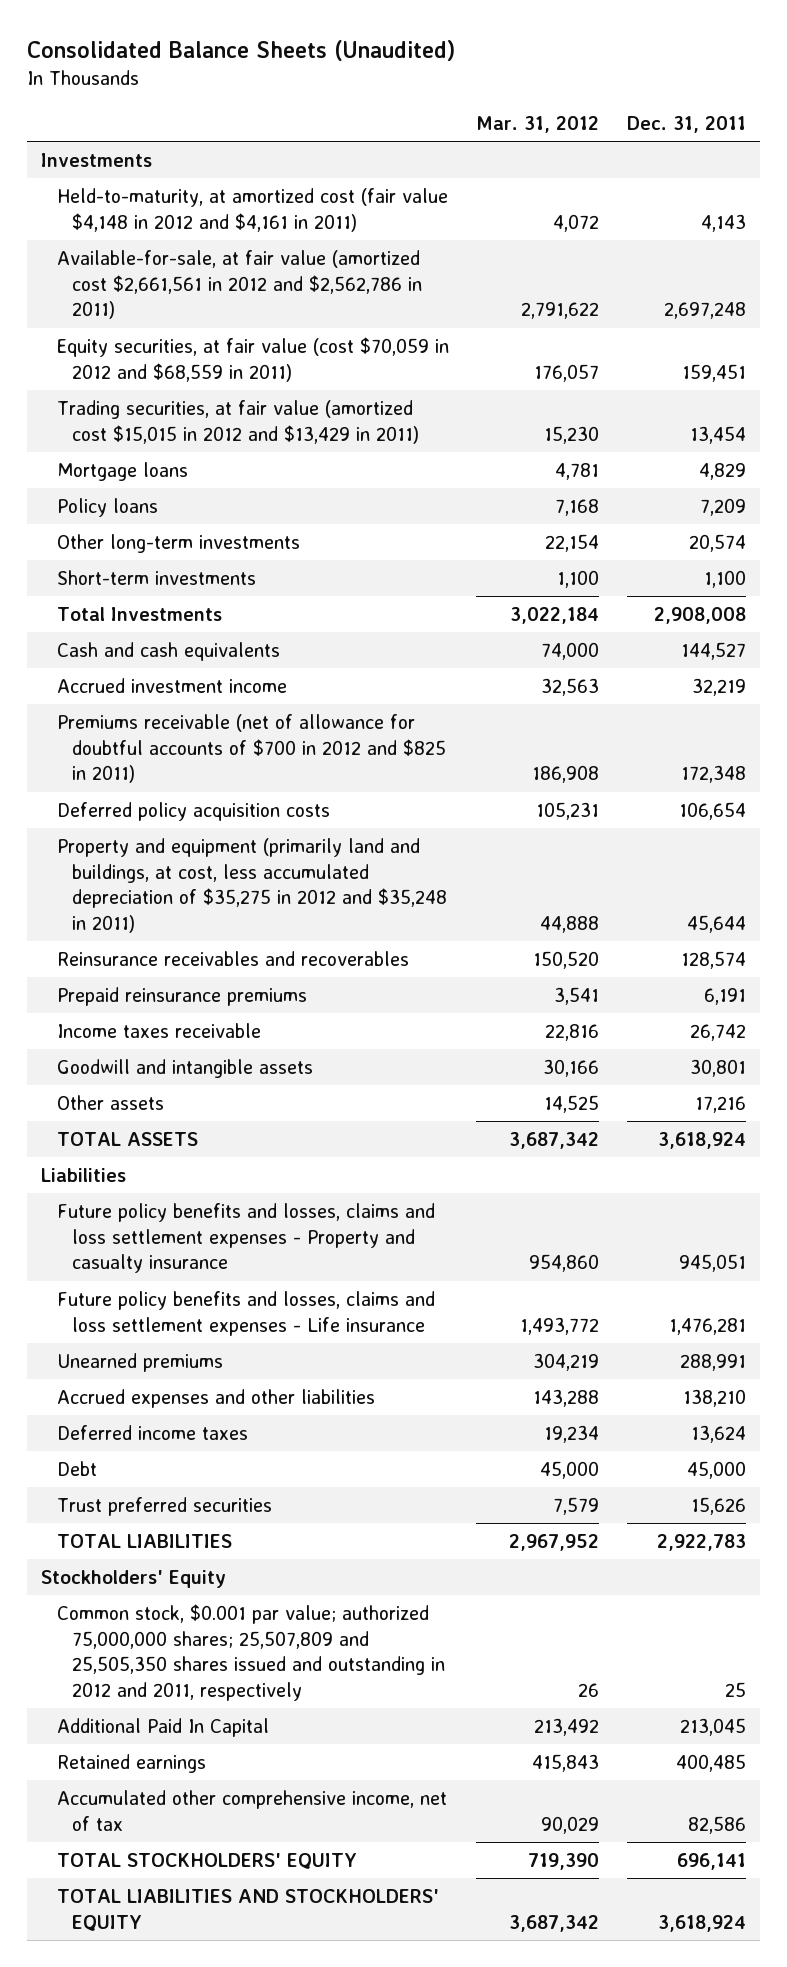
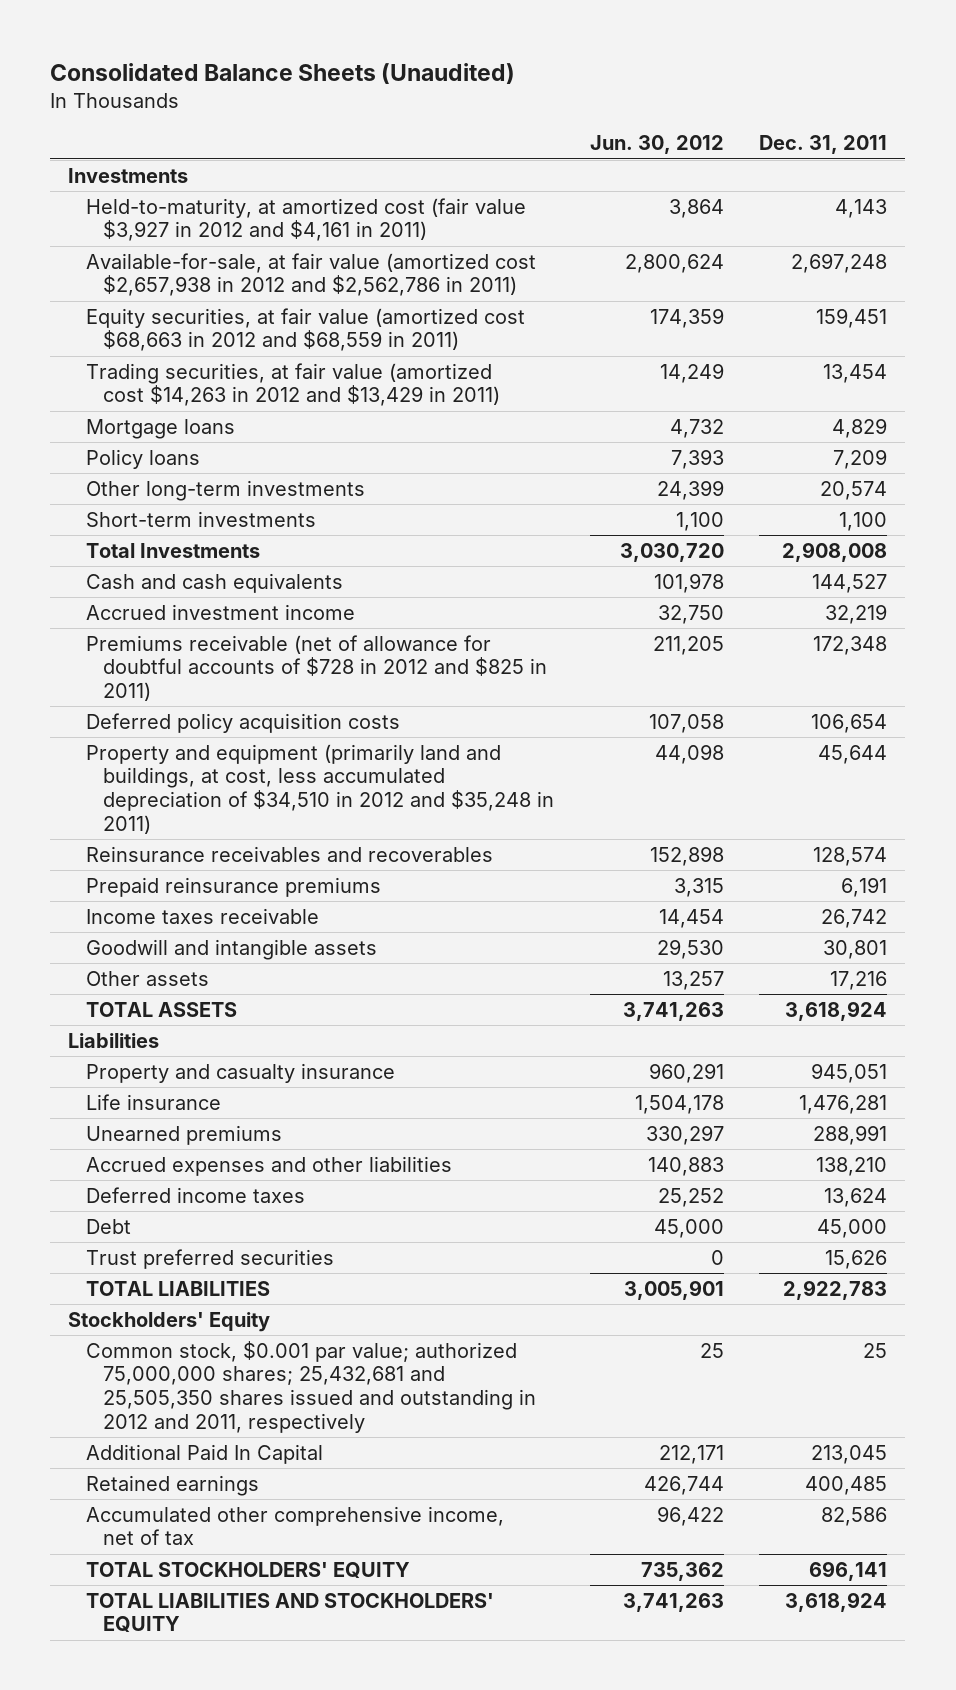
- | Mar. 31, 2012 | Dec. 31, 2011
+ | Jun. 30, 2012 | Dec. 31, 2011
- Held-to-maturity, at amortized cost (fair value $4,148 in 2012 and $4,161 in 2011) | 4,072 | 4,143
- Available-for-sale, at fair value (amortized cost $2,661,561 in 2012 and $2,562,786 in 2011) | 2,791,622 | 2,697,248
- Equity securities, at fair value (cost $70,059 in 2012 and $68,559 in 2011) | 176,057 | 159,451
- Trading securities, at fair value (amortized cost $15,015 in 2012 and $13,429 in 2011) | 15,230 | 13,454
+ Held-to-maturity, at amortized cost (fair value $3,927 in 2012 and $4,161 in 2011) | 3,864 | 4,143
+ Available-for-sale, at fair value (amortized cost $2,657,938 in 2012 and $2,562,786 in 2011) | 2,800,624 | 2,697,248
+ Equity securities, at fair value (amortized cost $68,663 in 2012 and $68,559 in 2011) | 174,359 | 159,451
+ Trading securities, at fair value (amortized cost $14,263 in 2012 and $13,429 in 2011) | 14,249 | 13,454
- Premiums receivable (net of allowance for doubtful accounts of $700 in 2012 and $825 in 2011) | 186,908 | 172,348
+ Premiums receivable (net of allowance for doubtful accounts of $728 in 2012 and $825 in 2011) | 211,205 | 172,348
- Property and equipment (primarily land and buildings, at cost, less accumulated depreciation of $35,275 in 2012 and $35,248 in 2011) | 44,888 | 45,644
+ Property and equipment (primarily land and buildings, at cost, less accumulated depreciation of $34,510 in 2012 and $35,248 in 2011) | 44,098 | 45,644
- Future policy benefits and losses, claims and loss settlement expenses - Property and casualty insurance | 954,860 | 945,051
- Future policy benefits and losses, claims and loss settlement expenses - Life insurance | 1,493,772 | 1,476,281
+ Property and casualty insurance | 960,291 | 945,051
+ Life insurance | 1,504,178 | 1,476,281
- Common stock, $0.001 par value; authorized 75,000,000 shares; 25,507,809 and 25,505,350 shares issued and outstanding in 2012 and 2011, respectively | 26 | 25
+ Common stock, $0.001 par value; authorized 75,000,000 shares; 25,432,681 and 25,505,350 shares issued and outstanding in 2012 and 2011, respectively | 25 | 25

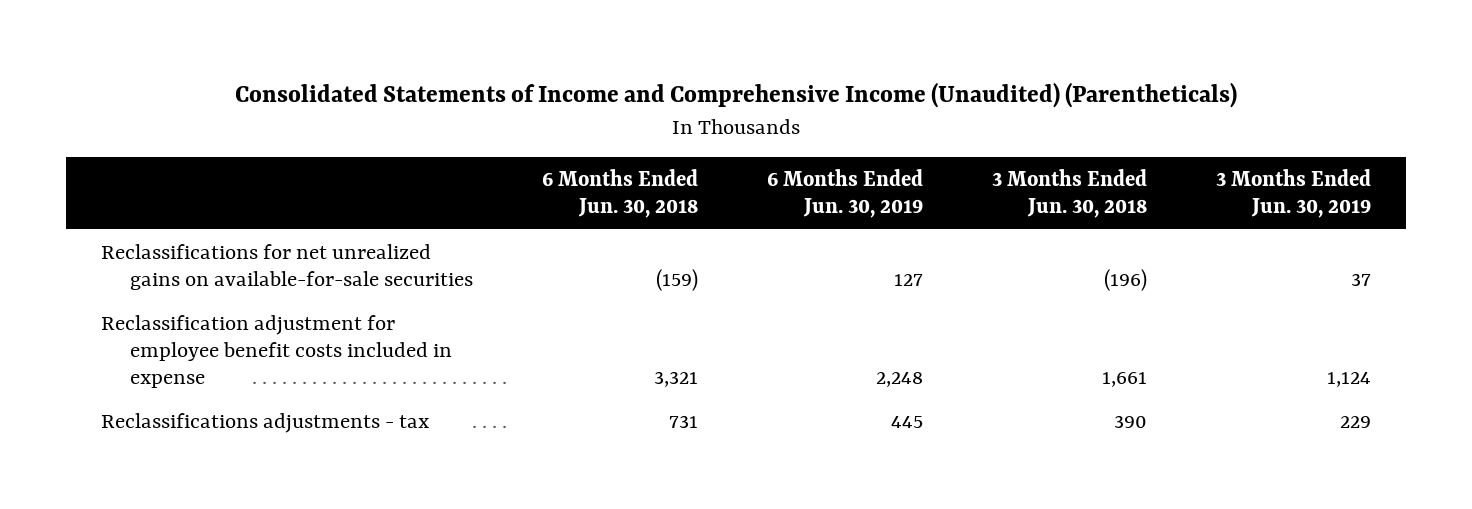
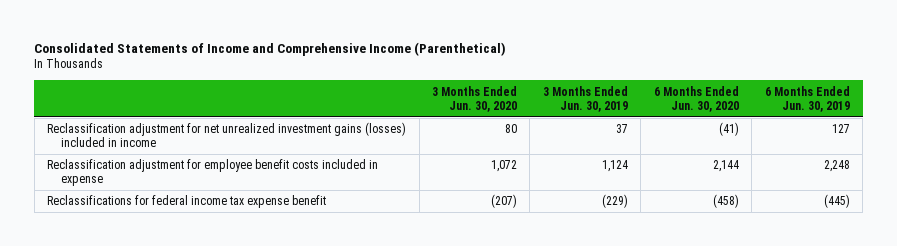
- Consolidated Statements of Income and Comprehensive Income (Unaudited) (Parentheticals)
+ Consolidated Statements of Income and Comprehensive Income (Parenthetical)
- | 6 Months Ended Jun. 30, 2018 | 6 Months Ended Jun. 30, 2019 | 3 Months Ended Jun. 30, 2018 | 3 Months Ended Jun. 30, 2019
+ | 3 Months Ended Jun. 30, 2020 | 3 Months Ended Jun. 30, 2019 | 6 Months Ended Jun. 30, 2020 | 6 Months Ended Jun. 30, 2019
- Reclassifications for net unrealized gains on available-for-sale securities | (159) | 127 | (196) | 37
+ Reclassification adjustment for net unrealized investment gains (losses) included in income | 80 | 37 | (41) | 127
- Reclassifications adjustments - tax | 731 | 445 | 390 | 229
+ Reclassifications for federal income tax expense benefit | (207) | (229) | (458) | (445)

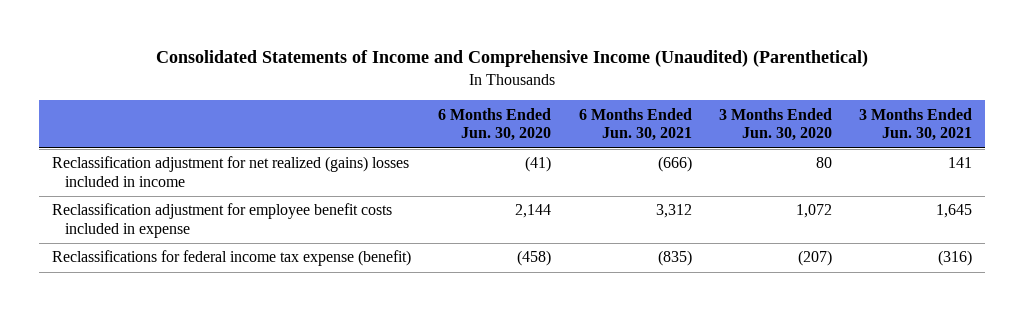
- Consolidated Statements of Income and Comprehensive Income (Parenthetical)
+ Consolidated Statements of Income and Comprehensive Income (Unaudited) (Parenthetical)
- | 3 Months Ended Jun. 30, 2020 | 3 Months Ended Jun. 30, 2019 | 6 Months Ended Jun. 30, 2020 | 6 Months Ended Jun. 30, 2019
+ | 6 Months Ended Jun. 30, 2020 | 6 Months Ended Jun. 30, 2021 | 3 Months Ended Jun. 30, 2020 | 3 Months Ended Jun. 30, 2021
- Reclassification adjustment for net unrealized investment gains (losses) included in income | 80 | 37 | (41) | 127
+ Reclassification adjustment for net realized (gains) losses included in income | (41) | (666) | 80 | 141
- Reclassifications for federal income tax expense benefit | (207) | (229) | (458) | (445)
+ Reclassifications for federal income tax expense (benefit) | (458) | (835) | (207) | (316)

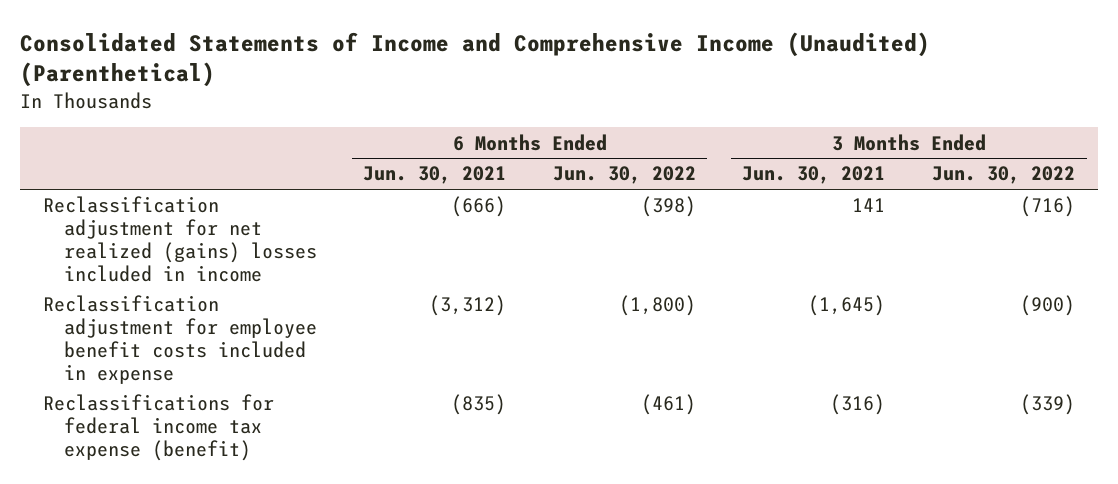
- | 6 Months Ended Jun. 30, 2020 | 6 Months Ended Jun. 30, 2021 | 3 Months Ended Jun. 30, 2020 | 3 Months Ended Jun. 30, 2021
+ | 6 Months Ended Jun. 30, 2021 | 6 Months Ended Jun. 30, 2022 | 3 Months Ended Jun. 30, 2021 | 3 Months Ended Jun. 30, 2022
- Reclassification adjustment for employee benefit costs included in expense | 2,144 | 3,312 | 1,072 | 1,645
+ Reclassification adjustment for employee benefit costs included in expense | (3,312) | (1,800) | (1,645) | (900)

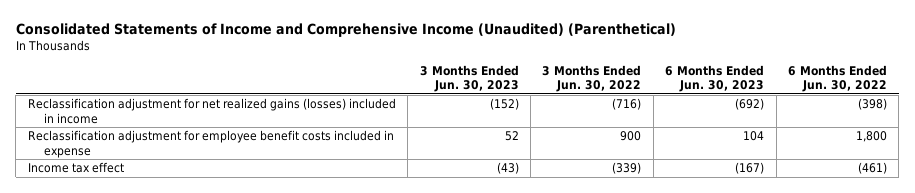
- | 6 Months Ended Jun. 30, 2021 | 6 Months Ended Jun. 30, 2022 | 3 Months Ended Jun. 30, 2021 | 3 Months Ended Jun. 30, 2022
+ | 3 Months Ended Jun. 30, 2023 | 3 Months Ended Jun. 30, 2022 | 6 Months Ended Jun. 30, 2023 | 6 Months Ended Jun. 30, 2022
- Reclassification adjustment for net realized (gains) losses included in income | (666) | (398) | 141 | (716)
- Reclassification adjustment for employee benefit costs included in expense | (3,312) | (1,800) | (1,645) | (900)
- Reclassifications for federal income tax expense (benefit) | (835) | (461) | (316) | (339)
+ Reclassification adjustment for net realized gains (losses) included in income | (152) | (716) | (692) | (398)
+ Reclassification adjustment for employee benefit costs included in expense | 52 | 900 | 104 | 1,800
+ Income tax effect | (43) | (339) | (167) | (461)

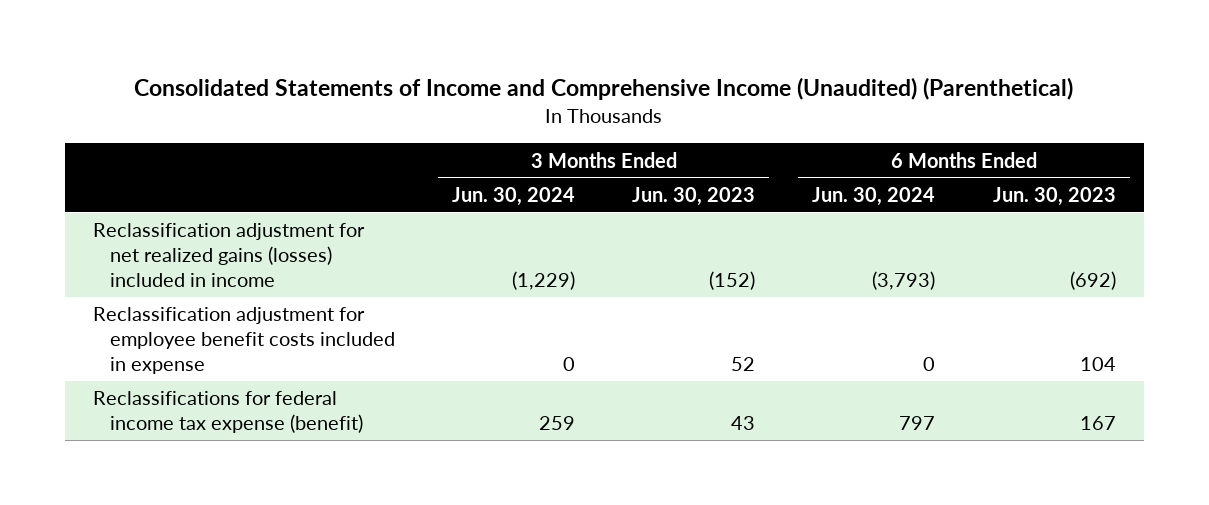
- | 3 Months Ended Jun. 30, 2023 | 3 Months Ended Jun. 30, 2022 | 6 Months Ended Jun. 30, 2023 | 6 Months Ended Jun. 30, 2022
+ | 3 Months Ended Jun. 30, 2024 | 3 Months Ended Jun. 30, 2023 | 6 Months Ended Jun. 30, 2024 | 6 Months Ended Jun. 30, 2023
- Income tax effect | (43) | (339) | (167) | (461)
+ Reclassifications for federal income tax expense (benefit) | 259 | 43 | 797 | 167

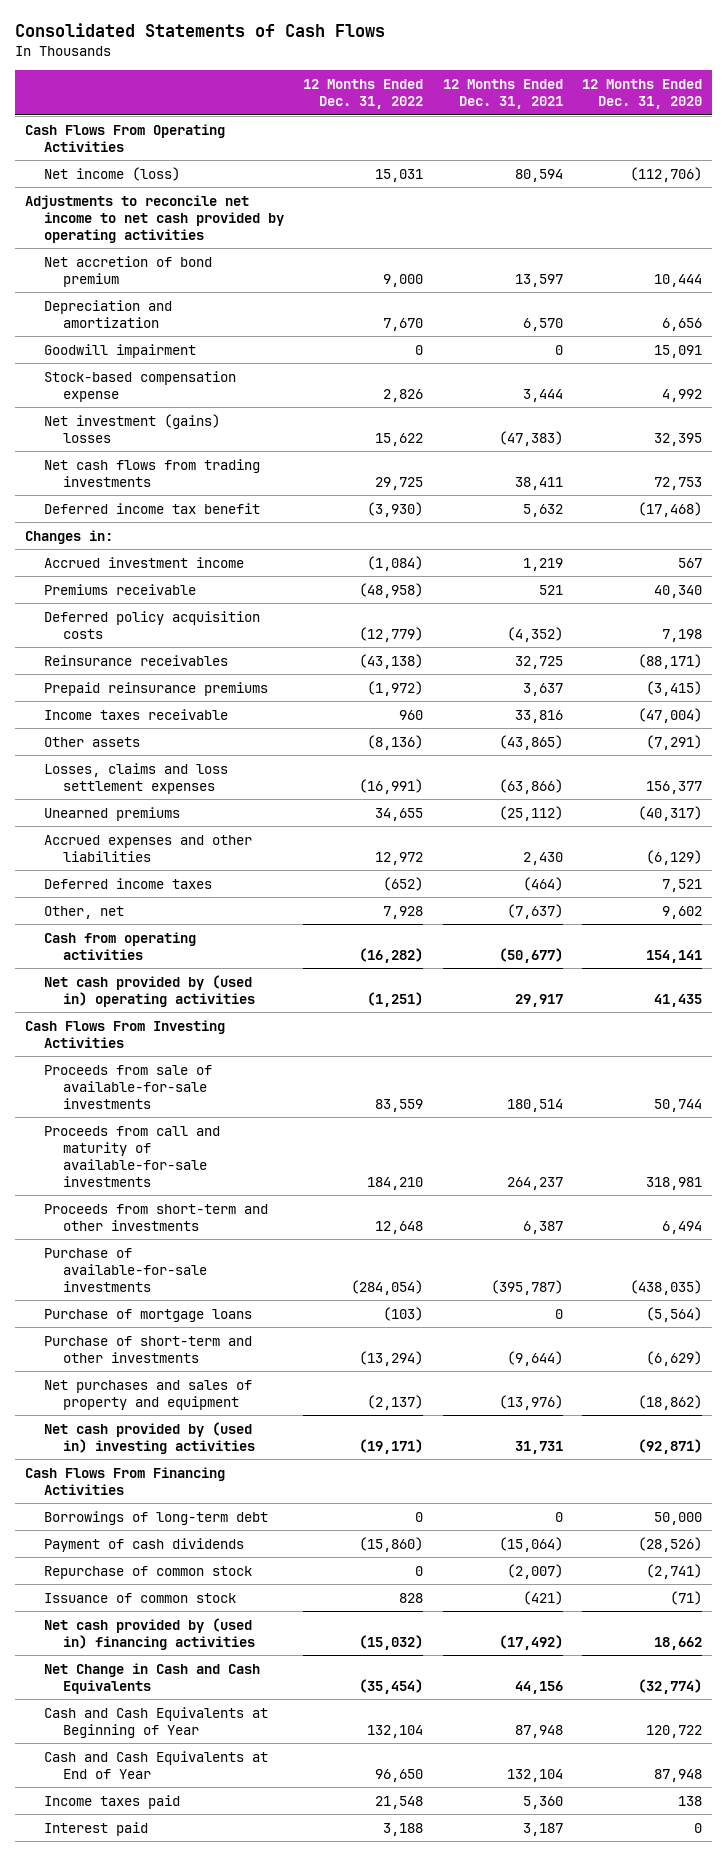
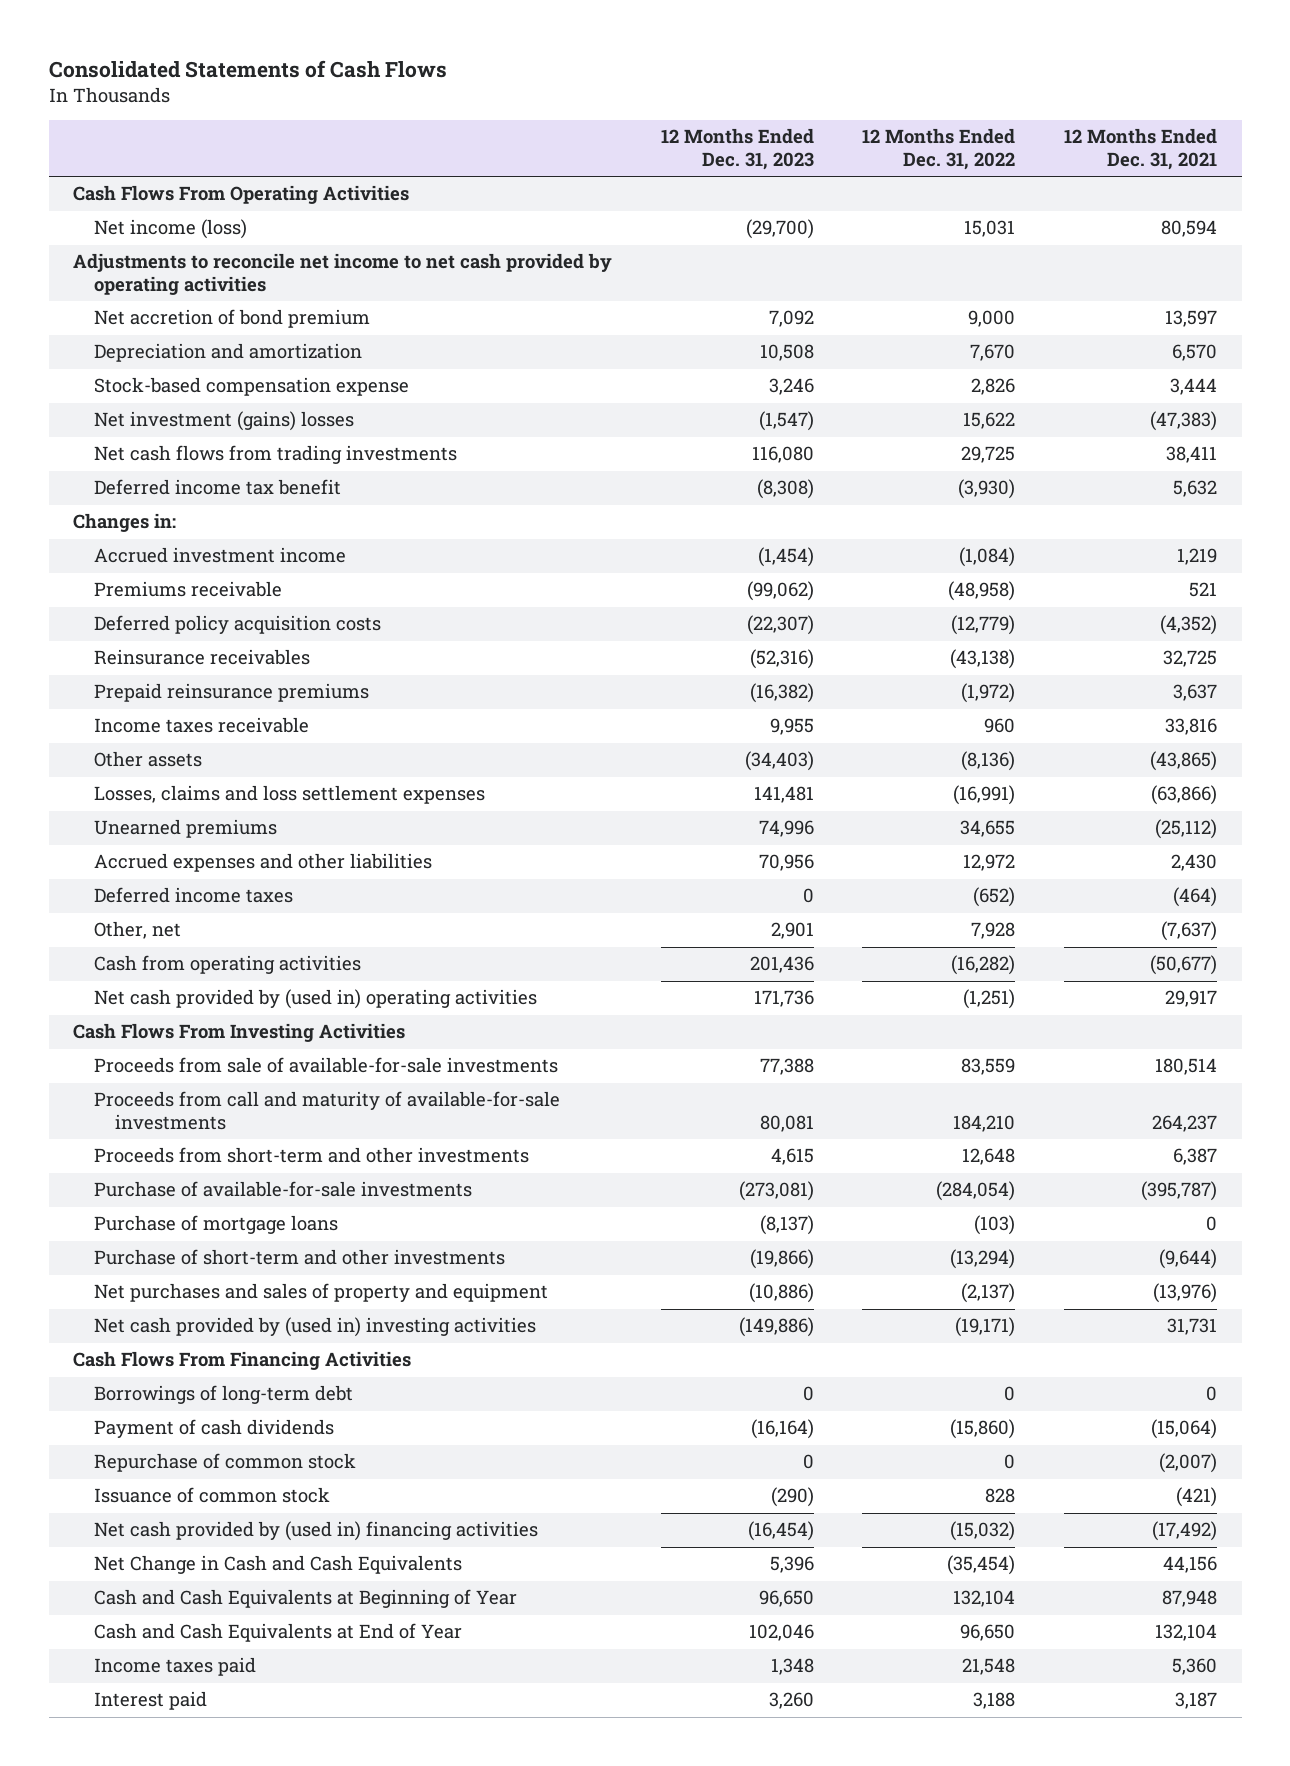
- | 12 Months Ended Dec. 31, 2022 | 12 Months Ended Dec. 31, 2021 | 12 Months Ended Dec. 31, 2020
+ | 12 Months Ended Dec. 31, 2023 | 12 Months Ended Dec. 31, 2022 | 12 Months Ended Dec. 31, 2021
- Goodwill impairment | 0 | 0 | 15,091

